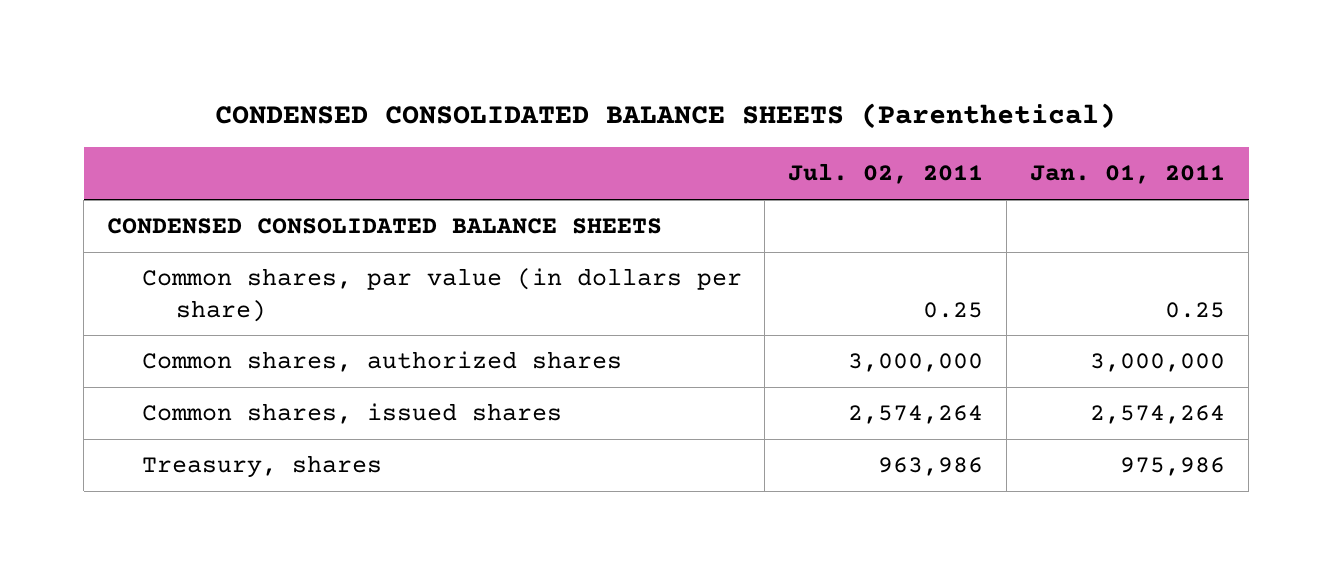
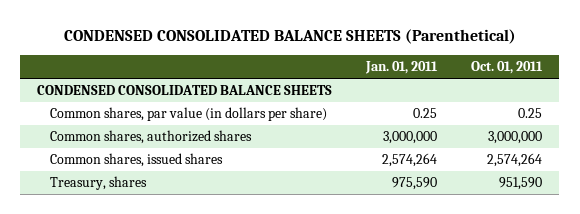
- | Jul. 02, 2011 | Jan. 01, 2011
+ | Jan. 01, 2011 | Oct. 01, 2011
- Treasury, shares | 963,986 | 975,986
+ Treasury, shares | 975,590 | 951,590

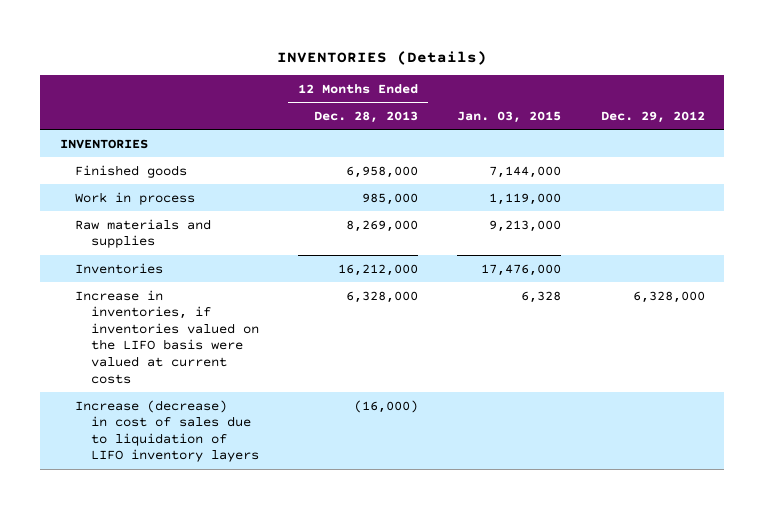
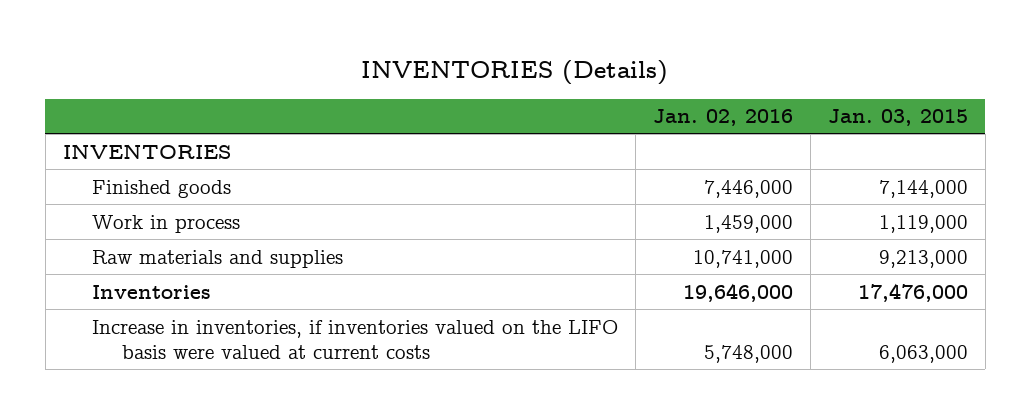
- | 12 Months Ended Dec. 28, 2013 | Jan. 03, 2015 | Dec. 29, 2012
+ | Jan. 02, 2016 | Jan. 03, 2015
- Increase in inventories, if inventories valued on the LIFO basis were valued at current costs | 6,328,000 | 6,328 | 6,328,000
- Increase (decrease) in cost of sales due to liquidation of LIFO inventory layers | (16,000) | |
+ Increase in inventories, if inventories valued on the LIFO basis were valued at current costs | 5,748,000 | 6,063,000

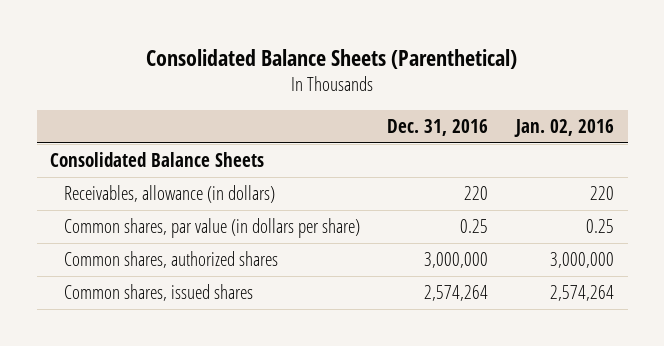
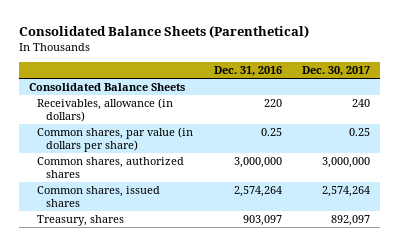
- | Dec. 31, 2016 | Jan. 02, 2016
+ | Dec. 31, 2016 | Dec. 30, 2017
+ Treasury, shares | 903,097 | 892,097

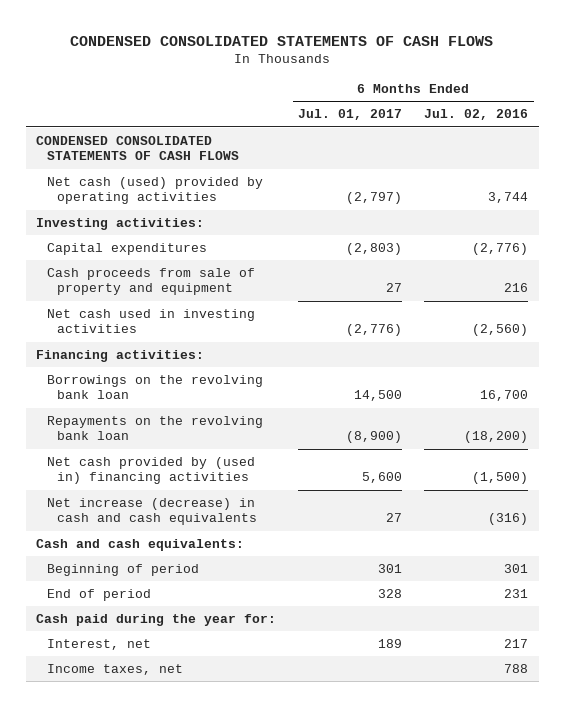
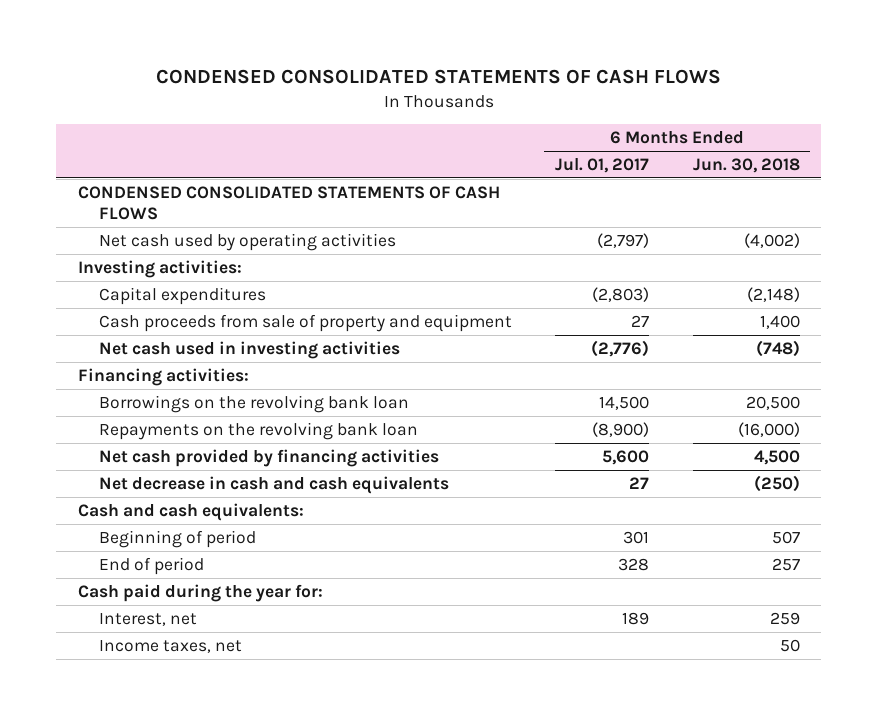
- | 6 Months Ended Jul. 01, 2017 | 6 Months Ended Jul. 02, 2016
+ | 6 Months Ended Jul. 01, 2017 | 6 Months Ended Jun. 30, 2018
- Net cash (used) provided by operating activities | (2,797) | 3,744
+ Net cash used by operating activities | (2,797) | (4,002)
- Net cash provided by (used in) financing activities | 5,600 | (1,500)
- Net increase (decrease) in cash and cash equivalents | 27 | (316)
+ Net cash provided by financing activities | 5,600 | 4,500
+ Net decrease in cash and cash equivalents | 27 | (250)

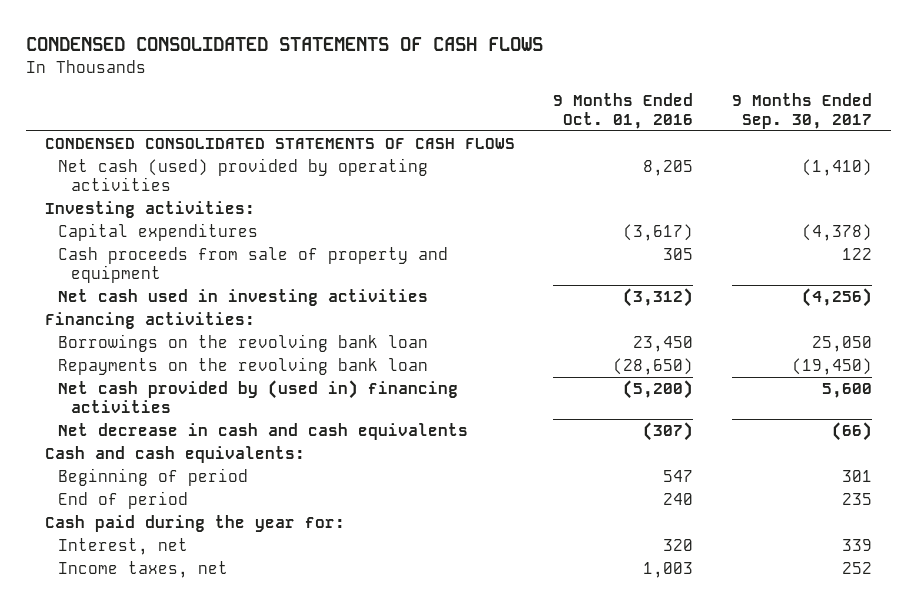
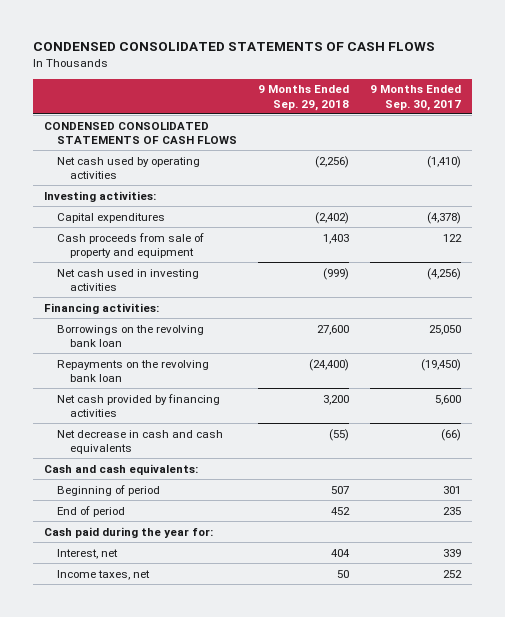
- | 9 Months Ended Oct. 01, 2016 | 9 Months Ended Sep. 30, 2017
+ | 9 Months Ended Sep. 29, 2018 | 9 Months Ended Sep. 30, 2017
- Net cash (used) provided by operating activities | 8,205 | (1,410)
+ Net cash used by operating activities | (2,256) | (1,410)
- Net cash provided by (used in) financing activities | (5,200) | 5,600
+ Net cash provided by financing activities | 3,200 | 5,600

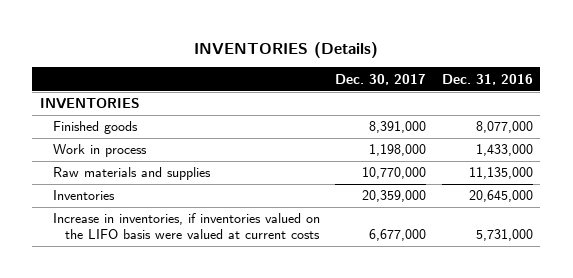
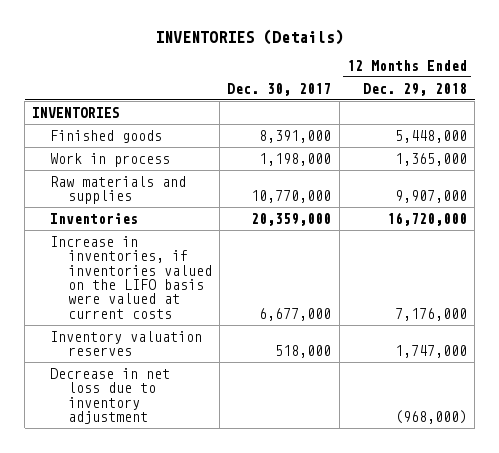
- | Dec. 30, 2017 | Dec. 31, 2016
+ | Dec. 30, 2017 | 12 Months Ended Dec. 29, 2018
+ Inventory valuation reserves | 518,000 | 1,747,000
+ Decrease in net loss due to inventory adjustment | | (968,000)

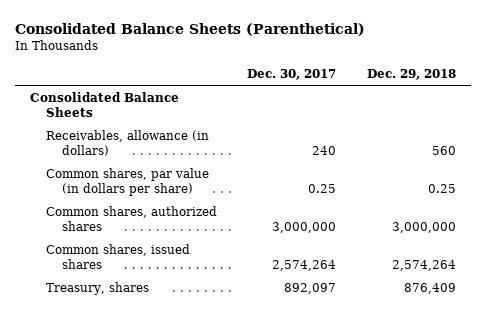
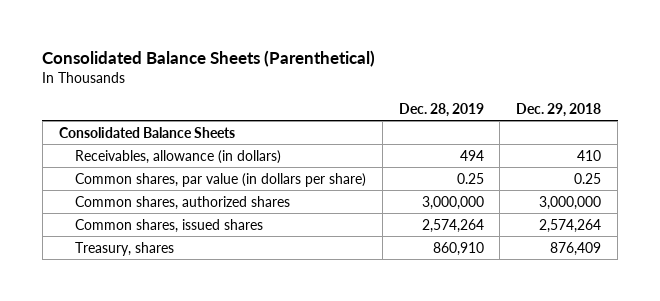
- | Dec. 30, 2017 | Dec. 29, 2018
+ | Dec. 28, 2019 | Dec. 29, 2018
- Receivables, allowance (in dollars) | 240 | 560
+ Receivables, allowance (in dollars) | 494 | 410

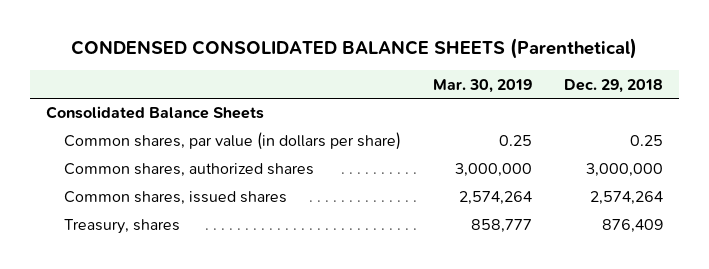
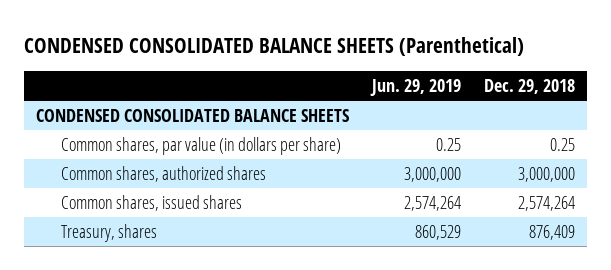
- | Mar. 30, 2019 | Dec. 29, 2018
+ | Jun. 29, 2019 | Dec. 29, 2018
- Consolidated Balance Sheets
+ CONDENSED CONSOLIDATED BALANCE SHEETS

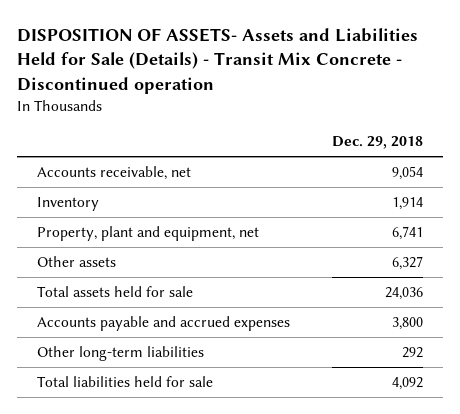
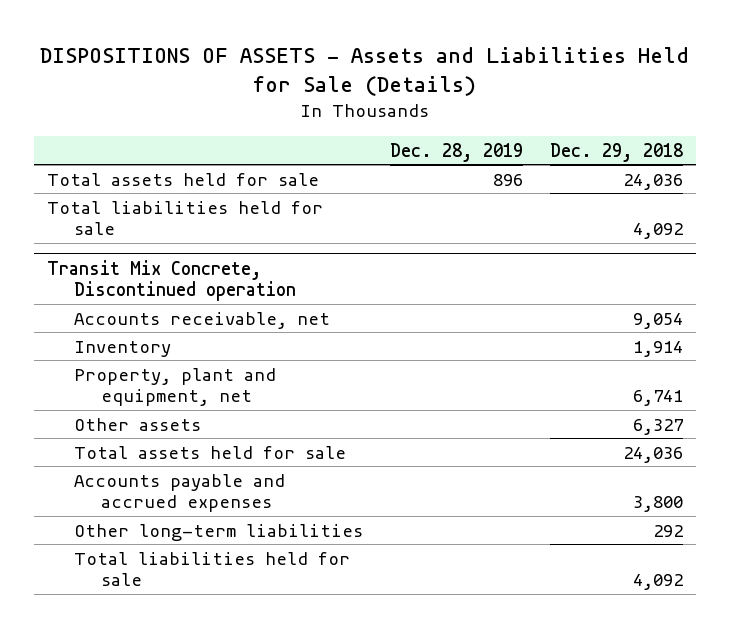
- DISPOSITION OF ASSETS- Assets and Liabilities Held for Sale (Details) - Transit Mix Concrete - Discontinued operation
+ DISPOSITIONS OF ASSETS - Assets and Liabilities Held for Sale (Details)
- | Dec. 29, 2018
+ | Dec. 28, 2019 | Dec. 29, 2018
+ Total assets held for sale | 896 | 24,036
+ Total liabilities held for sale | | 4,092
+ Transit Mix Concrete, Discontinued operation

